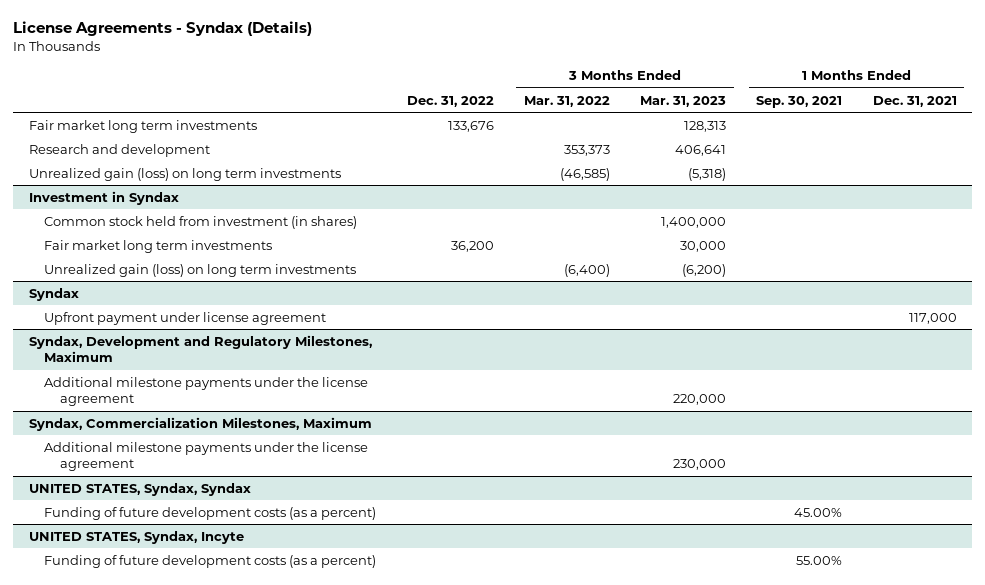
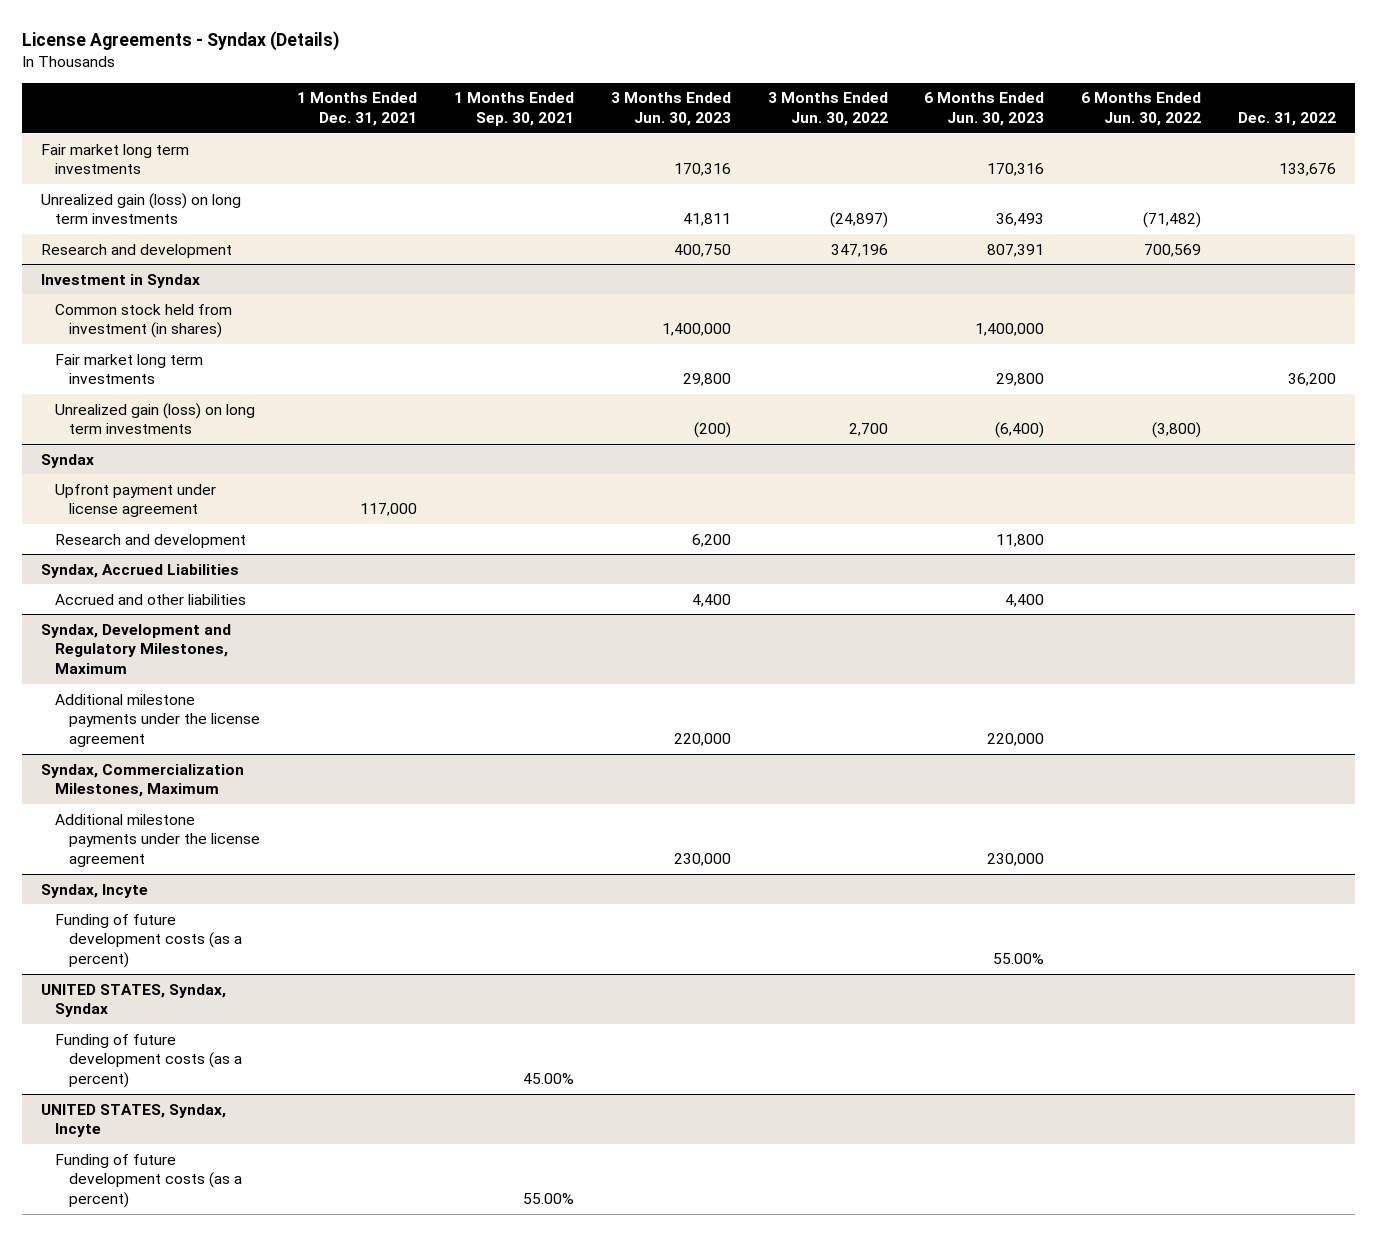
- | Dec. 31, 2022 | 3 Months Ended Mar. 31, 2022 | 3 Months Ended Mar. 31, 2023 | 1 Months Ended Sep. 30, 2021 | 1 Months Ended Dec. 31, 2021
+ | 1 Months Ended Dec. 31, 2021 | 1 Months Ended Sep. 30, 2021 | 3 Months Ended Jun. 30, 2023 | 3 Months Ended Jun. 30, 2022 | 6 Months Ended Jun. 30, 2023 | 6 Months Ended Jun. 30, 2022 | Dec. 31, 2022
moved down: Research and development | | | 400,750 | 347,196 | 807,391 | 700,569 |
@ Syndax
+ Research and development | | | 6,200 | | 11,800 | |
+ Syndax, Accrued Liabilities
+ Accrued and other liabilities | | | 4,400 | | 4,400 | |
+ Syndax, Incyte
+ Funding of future development costs (as a percent) | | | | | 55.00% | |

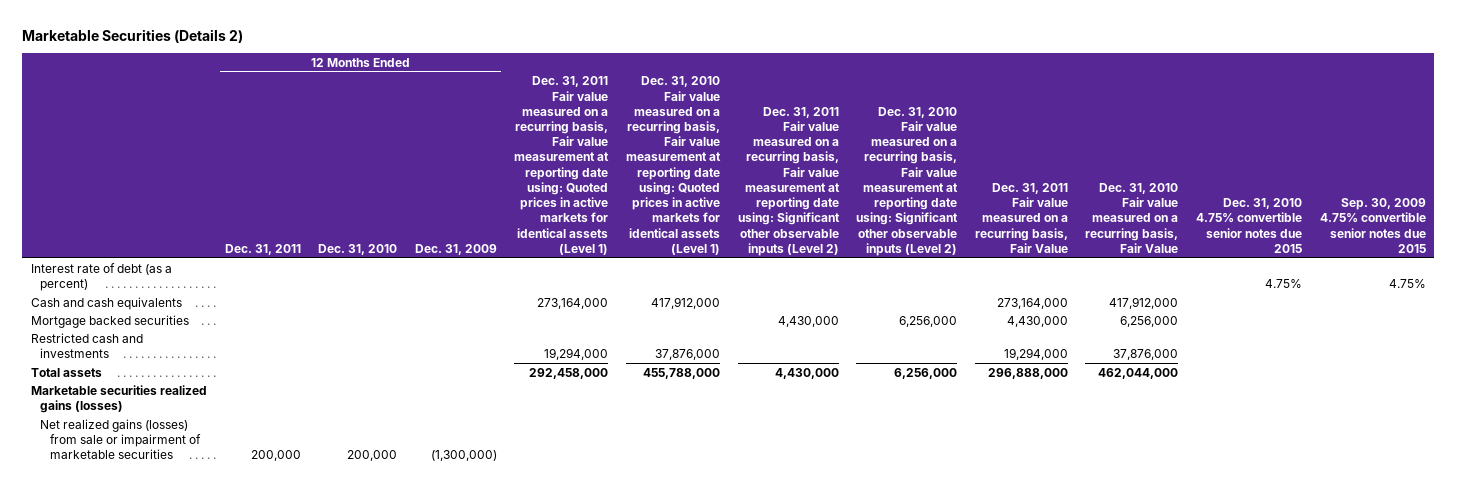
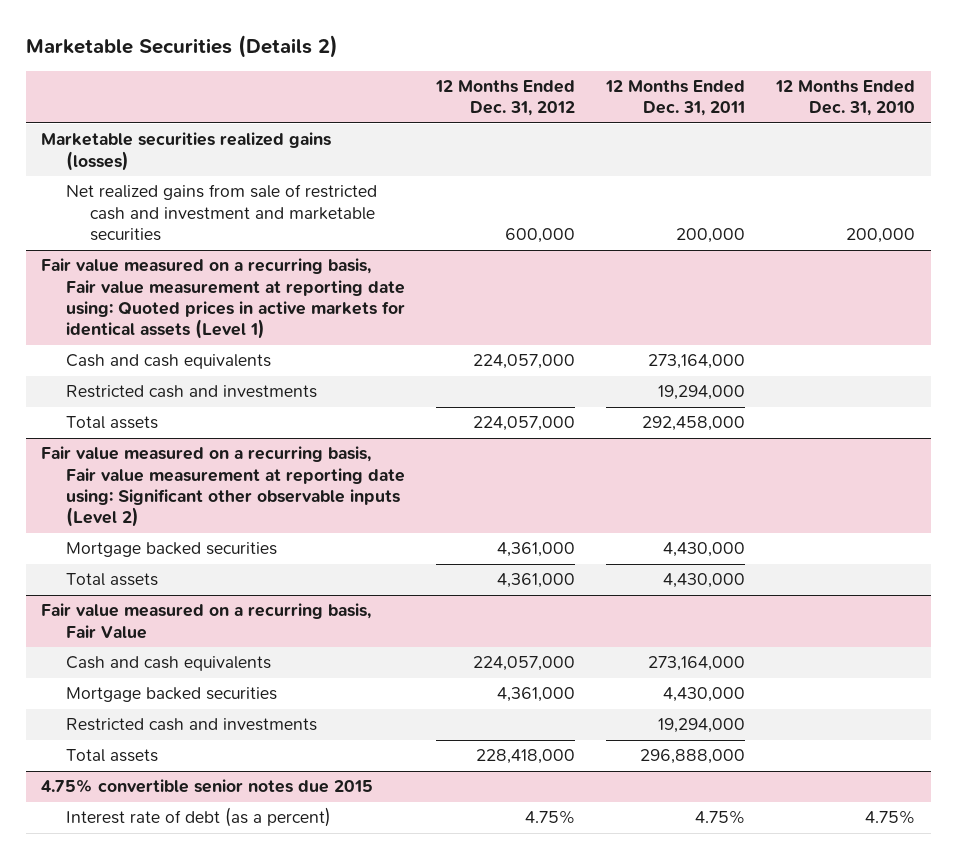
- | 12 Months Ended Dec. 31, 2011 | 12 Months Ended Dec. 31, 2010 | 12 Months Ended Dec. 31, 2009 | Dec. 31, 2011 Fair value measured on a recurring basis, Fair value measurement at reporting date using: Quoted prices in active markets for identical assets (Level 1) | Dec. 31, 2010 Fair value measured on a recurring basis, Fair value measurement at reporting date using: Quoted prices in active markets for identical assets (Level 1) | Dec. 31, 2011 Fair value measured on a recurring basis, Fair value measurement at reporting date using: Significant other observable inputs (Level 2) | Dec. 31, 2010 Fair value measured on a recurring basis, Fair value measurement at reporting date using: Significant other observable inputs (Level 2) | Dec. 31, 2011 Fair value measured on a recurring basis, Fair Value | Dec. 31, 2010 Fair value measured on a recurring basis, Fair Value | Dec. 31, 2010 4.75% convertible senior notes due 2015 | Sep. 30, 2009 4.75% convertible senior notes due 2015
+ | 12 Months Ended Dec. 31, 2012 | 12 Months Ended Dec. 31, 2011 | 12 Months Ended Dec. 31, 2010
- Interest rate of debt (as a percent) | | | | | | | | | | 4.75% | 4.75%
- Cash and cash equivalents | | | | 273,164,000 | 417,912,000 | | | 273,164,000 | 417,912,000 | |
- Mortgage backed securities | | | | | | 4,430,000 | 6,256,000 | 4,430,000 | 6,256,000 | |
- Restricted cash and investments | | | | 19,294,000 | 37,876,000 | | | 19,294,000 | 37,876,000 | |
- Total assets | | | | 292,458,000 | 455,788,000 | 4,430,000 | 6,256,000 | 296,888,000 | 462,044,000 | |
- Net realized gains (losses) from sale or impairment of marketable securities | 200,000 | 200,000 | (1,300,000) | | | | | | | |
+ Net realized gains from sale of restricted cash and investment and marketable securities | 600,000 | 200,000 | 200,000
+ Fair value measured on a recurring basis, Fair value measurement at reporting date using: Quoted prices in active markets for identical assets (Level 1)
+ Cash and cash equivalents | 224,057,000 | 273,164,000 |
+ Restricted cash and investments | | 19,294,000 |
+ Total assets | 224,057,000 | 292,458,000 |
+ Fair value measured on a recurring basis, Fair value measurement at reporting date using: Significant other observable inputs (Level 2)
+ Mortgage backed securities | 4,361,000 | 4,430,000 |
+ Total assets | 4,361,000 | 4,430,000 |
+ Fair value measured on a recurring basis, Fair Value
+ Cash and cash equivalents | 224,057,000 | 273,164,000 |
+ Mortgage backed securities | 4,361,000 | 4,430,000 |
+ Restricted cash and investments | | 19,294,000 |
+ Total assets | 228,418,000 | 296,888,000 |
+ 4.75% convertible senior notes due 2015
+ Interest rate of debt (as a percent) | 4.75% | 4.75% | 4.75%

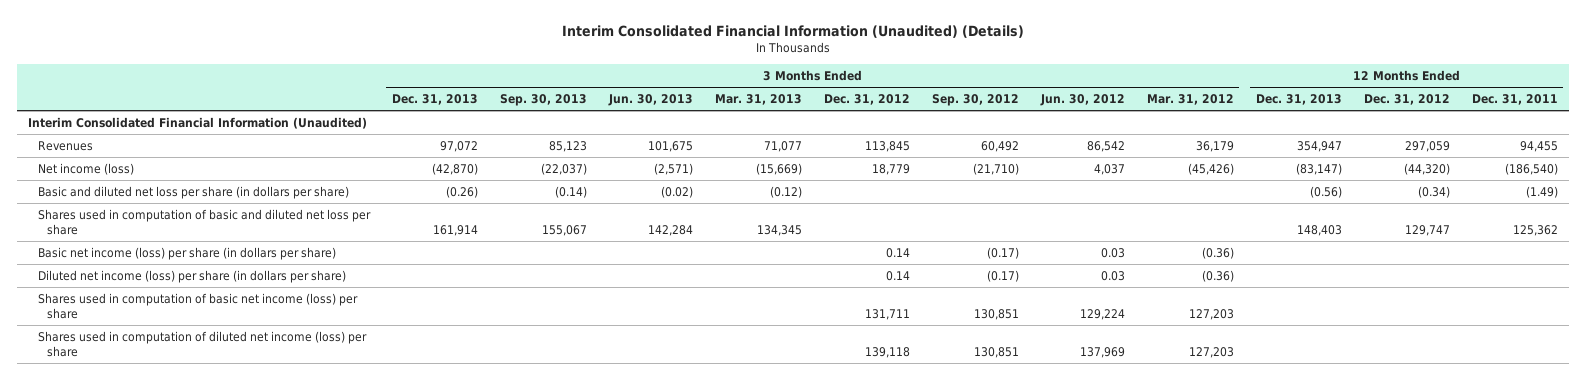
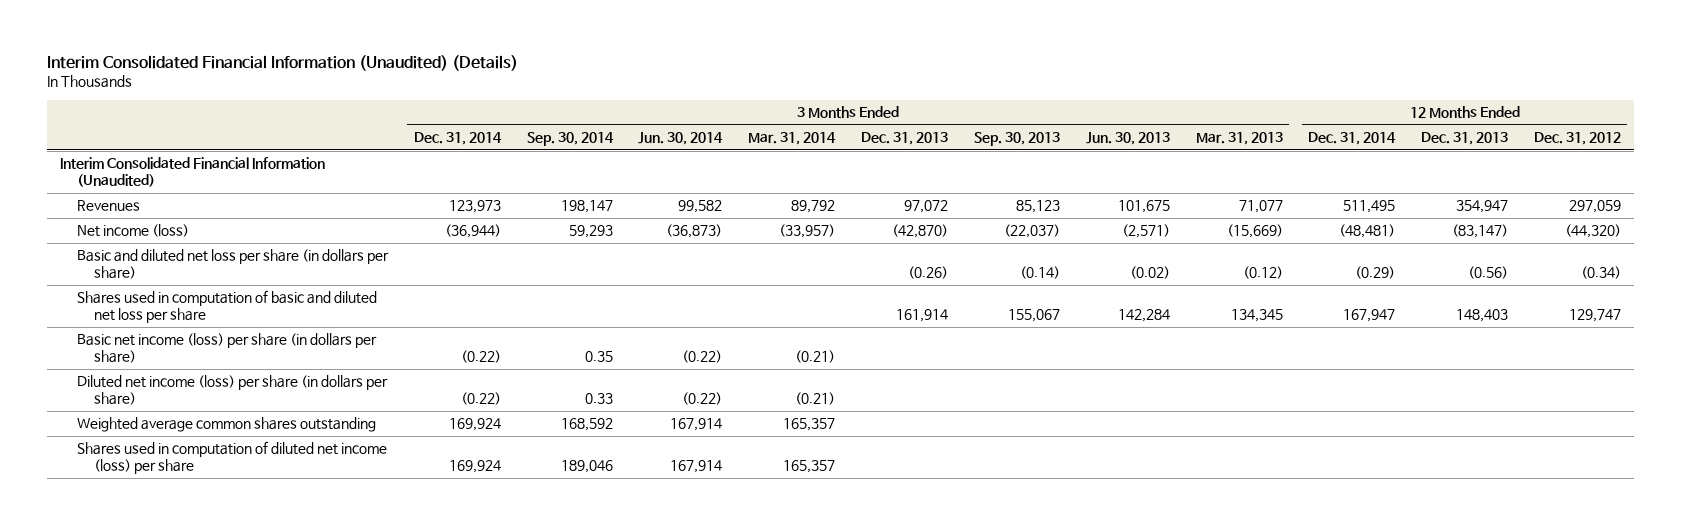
- | 3 Months Ended Dec. 31, 2013 | 3 Months Ended Sep. 30, 2013 | 3 Months Ended Jun. 30, 2013 | 3 Months Ended Mar. 31, 2013 | 3 Months Ended Dec. 31, 2012 | 3 Months Ended Sep. 30, 2012 | 3 Months Ended Jun. 30, 2012 | 3 Months Ended Mar. 31, 2012 | 12 Months Ended Dec. 31, 2013 | 12 Months Ended Dec. 31, 2012 | 12 Months Ended Dec. 31, 2011
+ | 3 Months Ended Dec. 31, 2014 | 3 Months Ended Sep. 30, 2014 | 3 Months Ended Jun. 30, 2014 | 3 Months Ended Mar. 31, 2014 | 3 Months Ended Dec. 31, 2013 | 3 Months Ended Sep. 30, 2013 | 3 Months Ended Jun. 30, 2013 | 3 Months Ended Mar. 31, 2013 | 12 Months Ended Dec. 31, 2014 | 12 Months Ended Dec. 31, 2013 | 12 Months Ended Dec. 31, 2012
- Shares used in computation of basic net income (loss) per share | | | | | 131,711 | 130,851 | 129,224 | 127,203 | | |
+ Weighted average common shares outstanding | 169,924 | 168,592 | 167,914 | 165,357 | | | | | | |

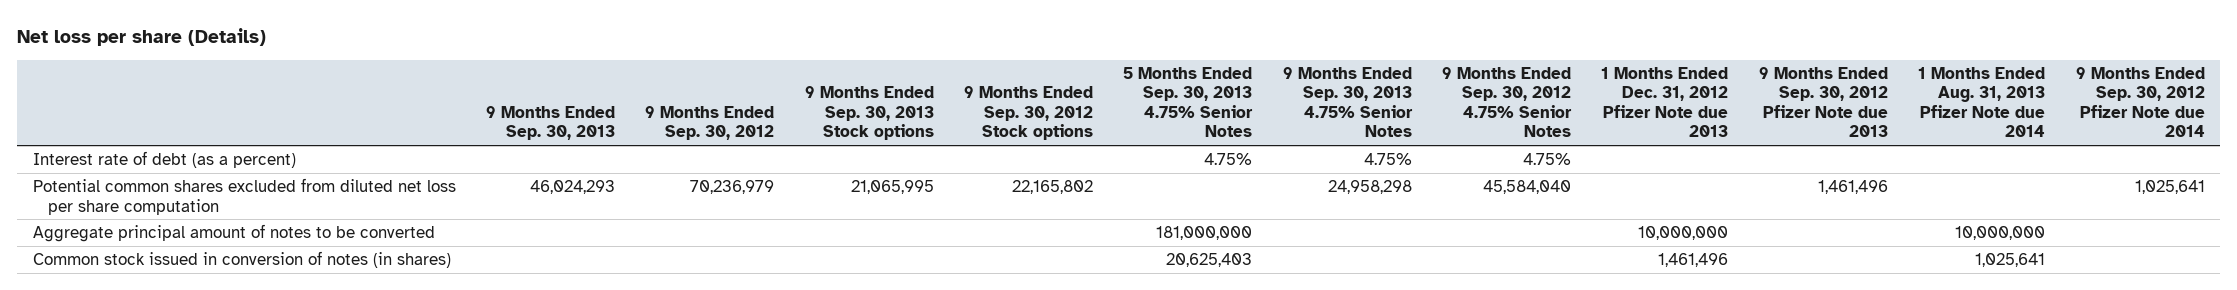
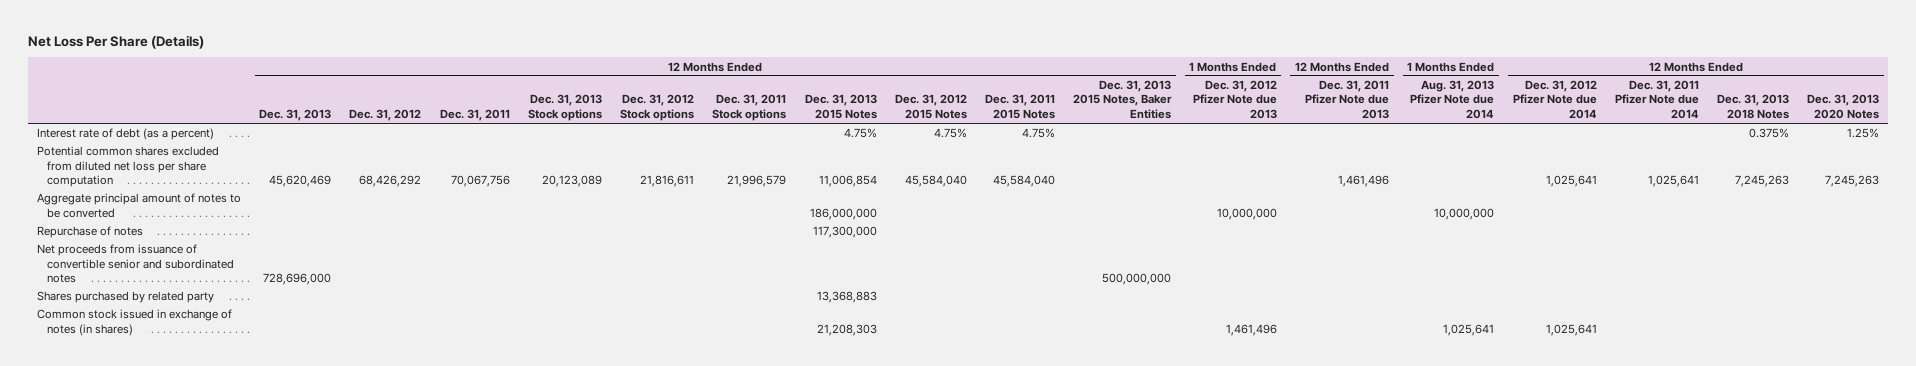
- Net loss per share (Details)
+ Net Loss Per Share (Details)
- | 9 Months Ended Sep. 30, 2013 | 9 Months Ended Sep. 30, 2012 | 9 Months Ended Sep. 30, 2013 Stock options | 9 Months Ended Sep. 30, 2012 Stock options | 5 Months Ended Sep. 30, 2013 4.75% Senior Notes | 9 Months Ended Sep. 30, 2013 4.75% Senior Notes | 9 Months Ended Sep. 30, 2012 4.75% Senior Notes | 1 Months Ended Dec. 31, 2012 Pfizer Note due 2013 | 9 Months Ended Sep. 30, 2012 Pfizer Note due 2013 | 1 Months Ended Aug. 31, 2013 Pfizer Note due 2014 | 9 Months Ended Sep. 30, 2012 Pfizer Note due 2014
+ | 12 Months Ended Dec. 31, 2013 | 12 Months Ended Dec. 31, 2012 | 12 Months Ended Dec. 31, 2011 | 12 Months Ended Dec. 31, 2013 Stock options | 12 Months Ended Dec. 31, 2012 Stock options | 12 Months Ended Dec. 31, 2011 Stock options | 12 Months Ended Dec. 31, 2013 2015 Notes | 12 Months Ended Dec. 31, 2012 2015 Notes | 12 Months Ended Dec. 31, 2011 2015 Notes | 12 Months Ended Dec. 31, 2013 2015 Notes, Baker Entities | 1 Months Ended Dec. 31, 2012 Pfizer Note due 2013 | 12 Months Ended Dec. 31, 2011 Pfizer Note due 2013 | 1 Months Ended Aug. 31, 2013 Pfizer Note due 2014 | 12 Months Ended Dec. 31, 2012 Pfizer Note due 2014 | 12 Months Ended Dec. 31, 2011 Pfizer Note due 2014 | 12 Months Ended Dec. 31, 2013 2018 Notes | 12 Months Ended Dec. 31, 2013 2020 Notes
- Common stock issued in conversion of notes (in shares) | | | | | 20,625,403 | | | 1,461,496 | | 1,025,641 |
+ Repurchase of notes | | | | | | | 117,300,000 | | | | | | | | | |
+ Net proceeds from issuance of convertible senior and subordinated notes | 728,696,000 | | | | | | | | | 500,000,000 | | | | | | |
+ Shares purchased by related party | | | | | | | 13,368,883 | | | | | | | | | |
+ Common stock issued in exchange of notes (in shares) | | | | | | | 21,208,303 | | | | 1,461,496 | | 1,025,641 | 1,025,641 | | |

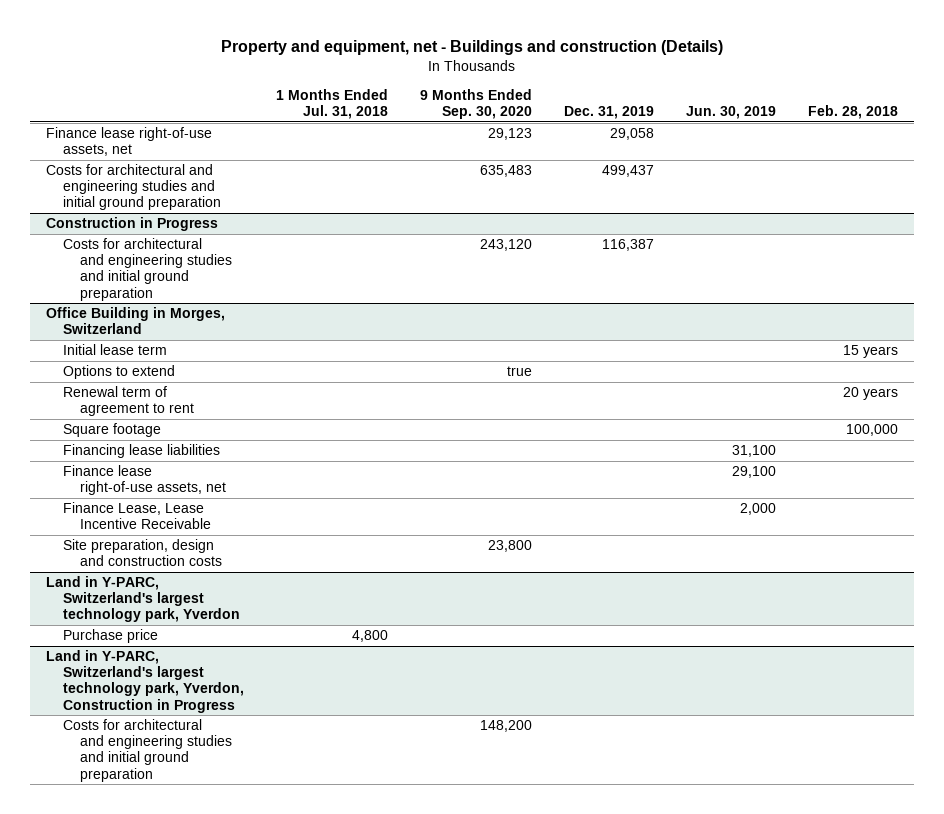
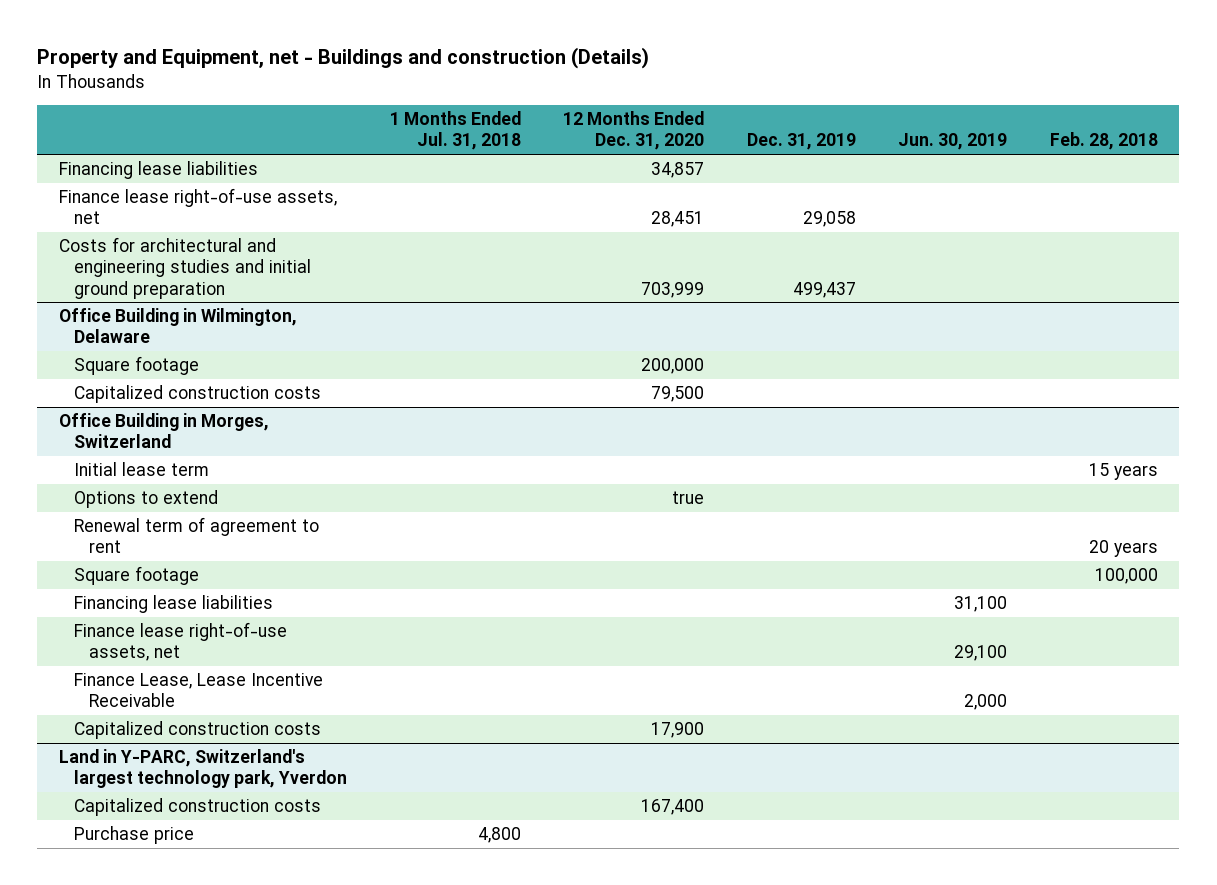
- Property and equipment, net - Buildings and construction (Details)
+ Property and Equipment, net - Buildings and construction (Details)
- | 1 Months Ended Jul. 31, 2018 | 9 Months Ended Sep. 30, 2020 | Dec. 31, 2019 | Jun. 30, 2019 | Feb. 28, 2018
+ | 1 Months Ended Jul. 31, 2018 | 12 Months Ended Dec. 31, 2020 | Dec. 31, 2019 | Jun. 30, 2019 | Feb. 28, 2018
+ Financing lease liabilities | | 34,857 | | |
- Construction in Progress
- Costs for architectural and engineering studies and initial ground preparation | | 243,120 | 116,387 | |
+ Office Building in Wilmington, Delaware
+ Square footage | | 200,000 | | |
+ Capitalized construction costs | | 79,500 | | |
@ Office Building in Morges, Switzerland
- Site preparation, design and construction costs | | 23,800 | | |
+ Capitalized construction costs | | 17,900 | | |
@ Land in Y-PARC, Switzerland's largest technology park, Yverdon
+ Capitalized construction costs | | 167,400 | | |
- Land in Y-PARC, Switzerland's largest technology park, Yverdon, Construction in Progress
- Costs for architectural and engineering studies and initial ground preparation | | 148,200 | | |

